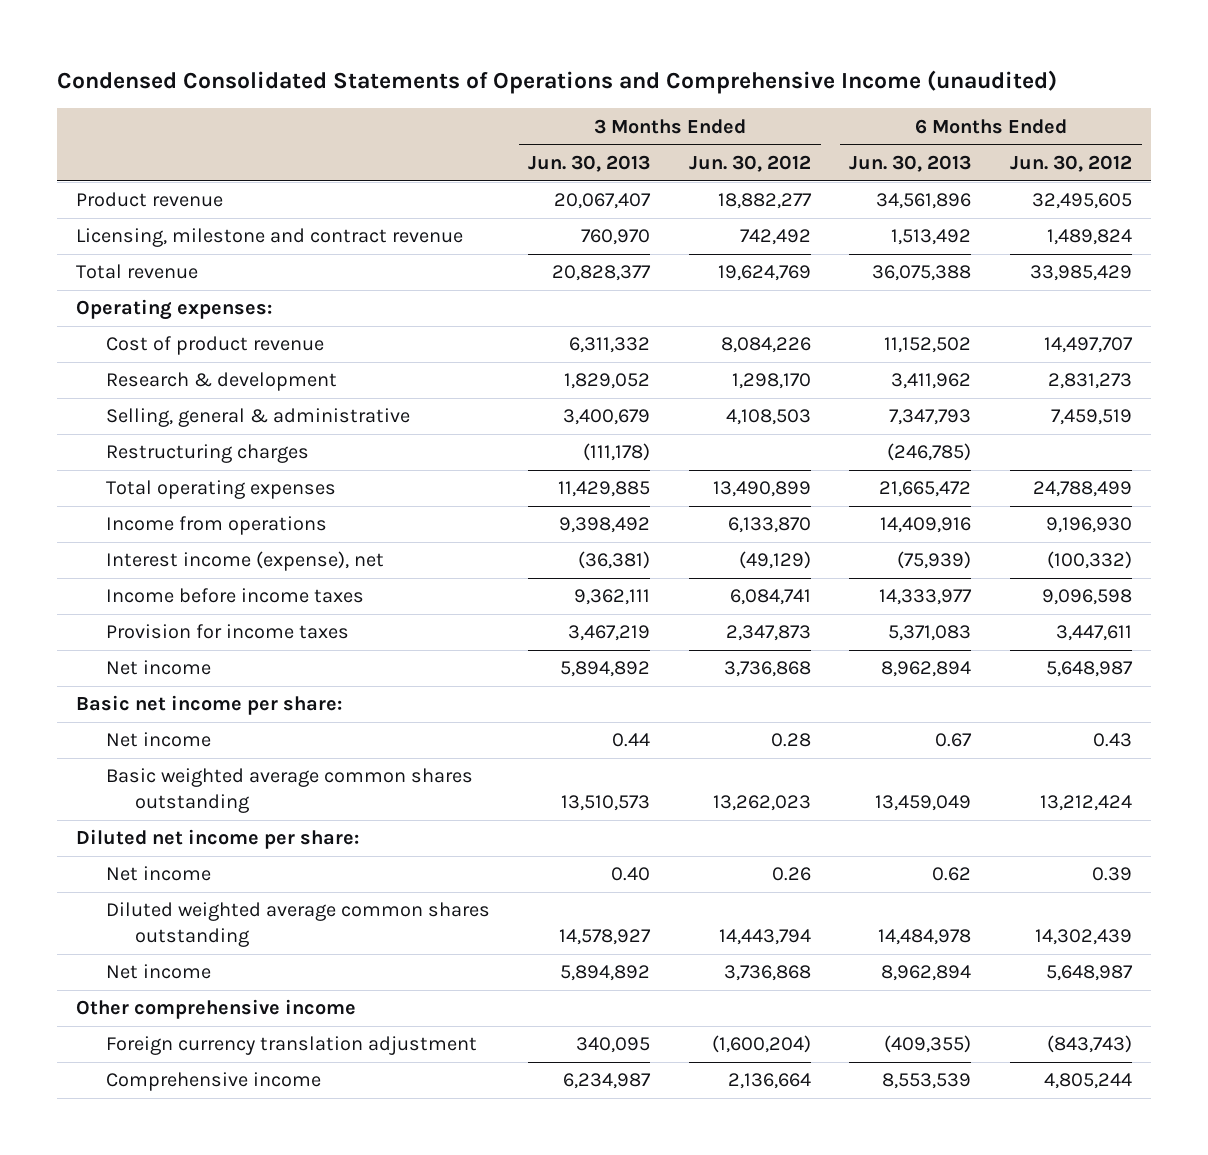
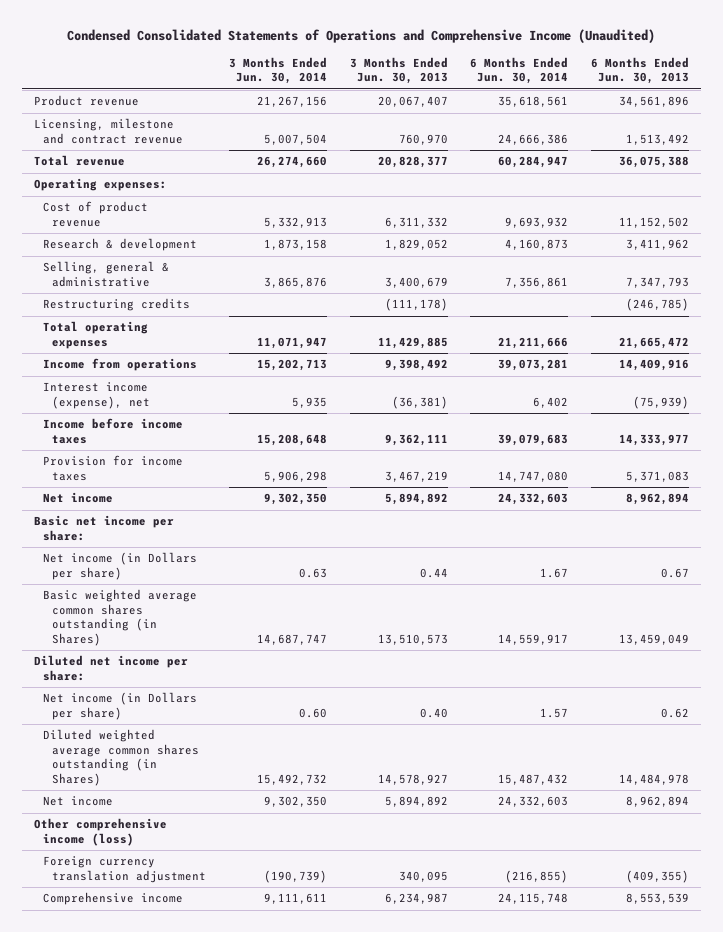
- Condensed Consolidated Statements of Operations and Comprehensive Income (unaudited)
+ Condensed Consolidated Statements of Operations and Comprehensive Income (Unaudited)
- | 3 Months Ended Jun. 30, 2013 | 3 Months Ended Jun. 30, 2012 | 6 Months Ended Jun. 30, 2013 | 6 Months Ended Jun. 30, 2012
+ | 3 Months Ended Jun. 30, 2014 | 3 Months Ended Jun. 30, 2013 | 6 Months Ended Jun. 30, 2014 | 6 Months Ended Jun. 30, 2013
- Restructuring charges | (111,178) | | (246,785) |
+ Restructuring credits | | (111,178) | | (246,785)
- Net income | 0.44 | 0.28 | 0.67 | 0.43
- Basic weighted average common shares outstanding | 13,510,573 | 13,262,023 | 13,459,049 | 13,212,424
+ Net income (in Dollars per share) | 0.63 | 0.44 | 1.67 | 0.67
+ Basic weighted average common shares outstanding (in Shares) | 14,687,747 | 13,510,573 | 14,559,917 | 13,459,049
- Net income | 0.40 | 0.26 | 0.62 | 0.39
- Diluted weighted average common shares outstanding | 14,578,927 | 14,443,794 | 14,484,978 | 14,302,439
+ Net income (in Dollars per share) | 0.60 | 0.40 | 1.57 | 0.62
+ Diluted weighted average common shares outstanding (in Shares) | 15,492,732 | 14,578,927 | 15,487,432 | 14,484,978
- Other comprehensive income
+ Other comprehensive income (loss)

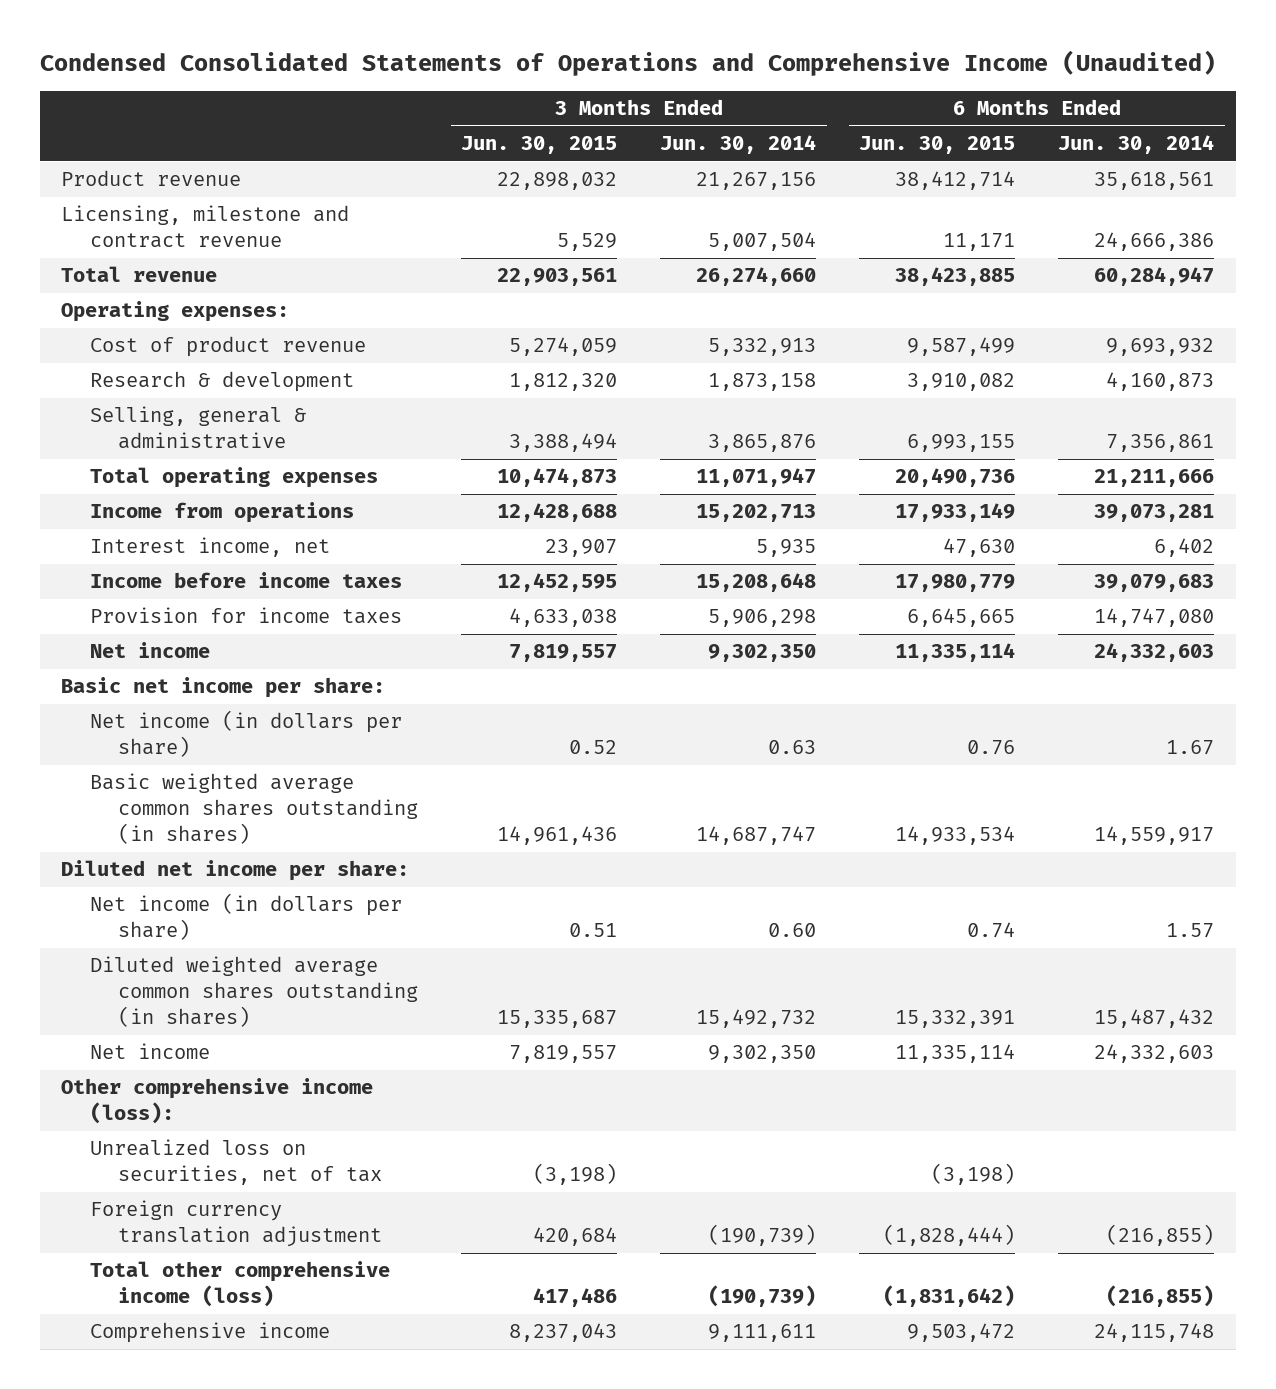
- | 3 Months Ended Jun. 30, 2014 | 3 Months Ended Jun. 30, 2013 | 6 Months Ended Jun. 30, 2014 | 6 Months Ended Jun. 30, 2013
+ | 3 Months Ended Jun. 30, 2015 | 3 Months Ended Jun. 30, 2014 | 6 Months Ended Jun. 30, 2015 | 6 Months Ended Jun. 30, 2014
- Restructuring credits | | (111,178) | | (246,785)
- Interest income (expense), net | 5,935 | (36,381) | 6,402 | (75,939)
+ Interest income, net | 23,907 | 5,935 | 47,630 | 6,402
- Net income (in Dollars per share) | 0.63 | 0.44 | 1.67 | 0.67
- Basic weighted average common shares outstanding (in Shares) | 14,687,747 | 13,510,573 | 14,559,917 | 13,459,049
+ Net income (in dollars per share) | 0.52 | 0.63 | 0.76 | 1.67
+ Basic weighted average common shares outstanding (in shares) | 14,961,436 | 14,687,747 | 14,933,534 | 14,559,917
- Net income (in Dollars per share) | 0.60 | 0.40 | 1.57 | 0.62
- Diluted weighted average common shares outstanding (in Shares) | 15,492,732 | 14,578,927 | 15,487,432 | 14,484,978
+ Net income (in dollars per share) | 0.51 | 0.60 | 0.74 | 1.57
+ Diluted weighted average common shares outstanding (in shares) | 15,335,687 | 15,492,732 | 15,332,391 | 15,487,432
- Other comprehensive income (loss)
+ Other comprehensive income (loss):
+ Unrealized loss on securities, net of tax | (3,198) | | (3,198) |
+ Total other comprehensive income (loss) | 417,486 | (190,739) | (1,831,642) | (216,855)

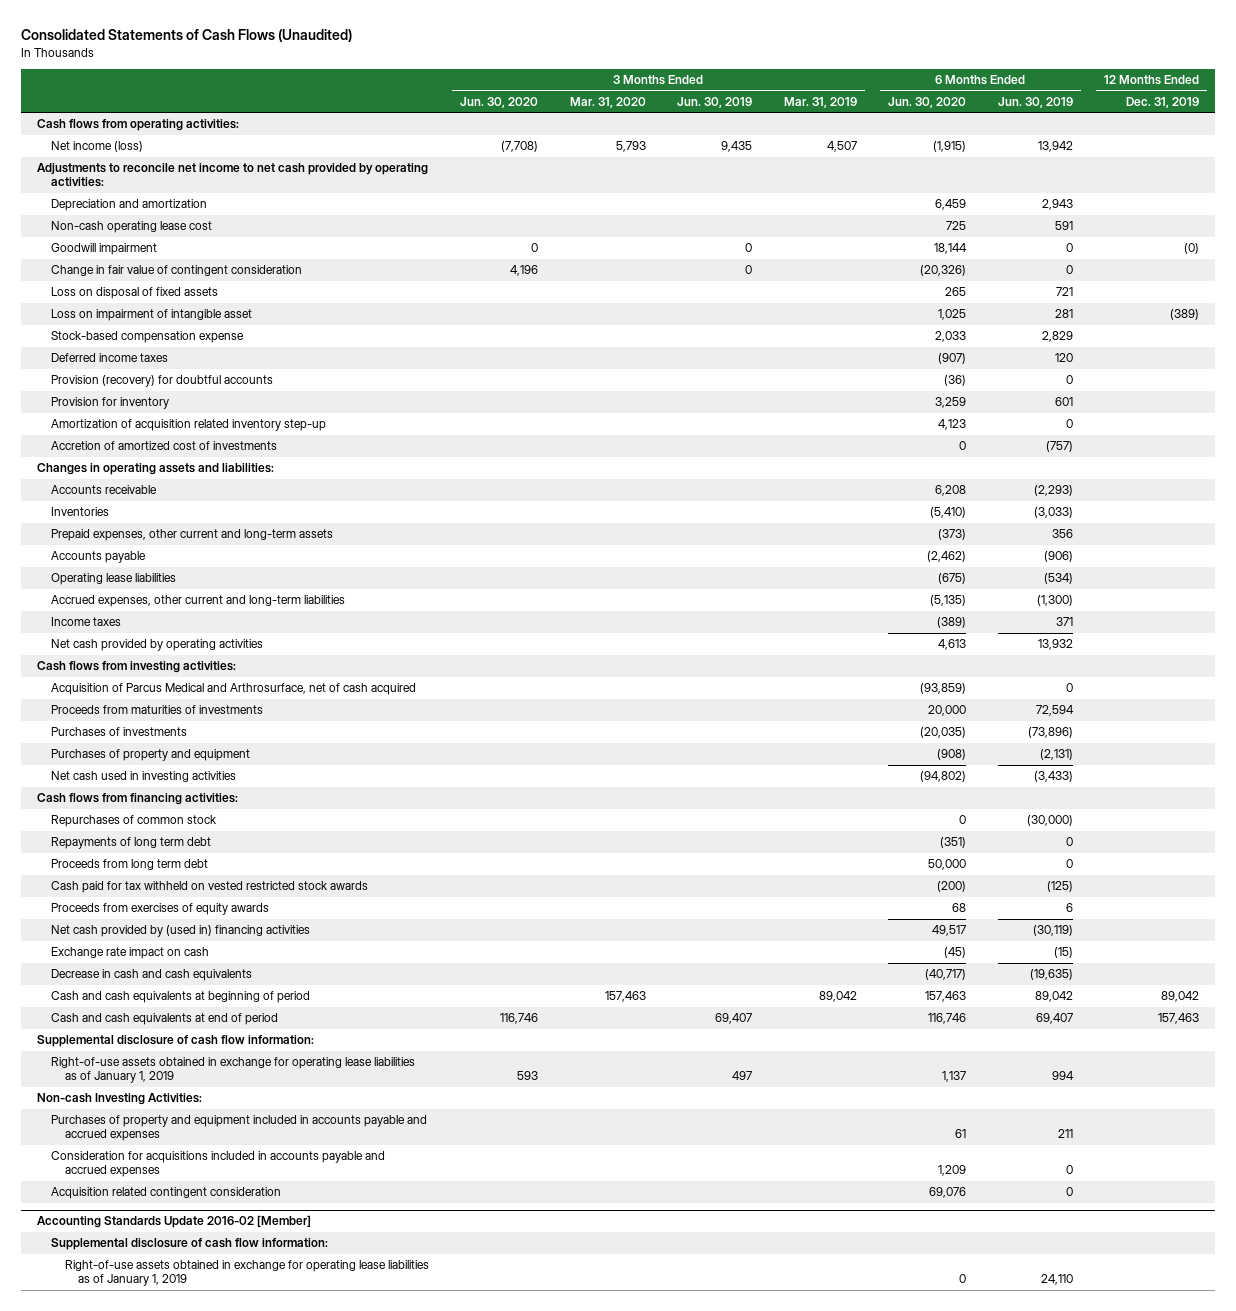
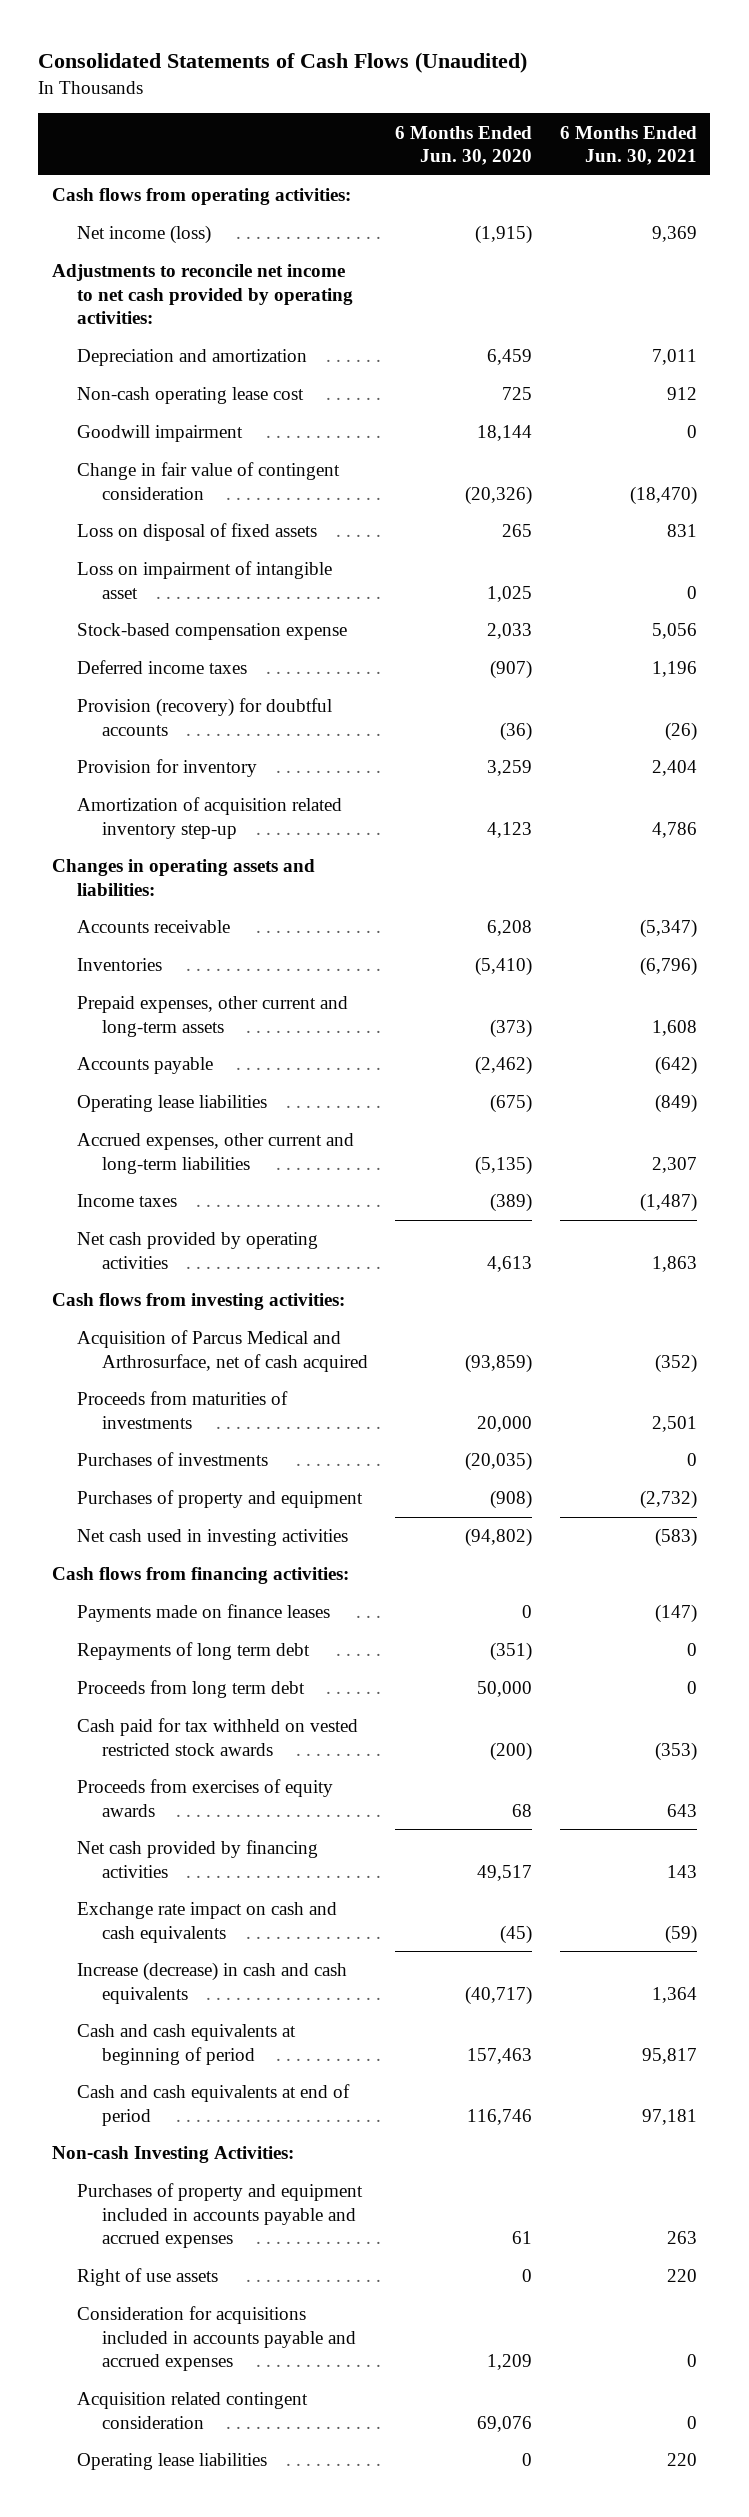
- | 3 Months Ended Jun. 30, 2020 | 3 Months Ended Mar. 31, 2020 | 3 Months Ended Jun. 30, 2019 | 3 Months Ended Mar. 31, 2019 | 6 Months Ended Jun. 30, 2020 | 6 Months Ended Jun. 30, 2019 | 12 Months Ended Dec. 31, 2019
+ | 6 Months Ended Jun. 30, 2020 | 6 Months Ended Jun. 30, 2021
- Accretion of amortized cost of investments | | | | | 0 | (757) |
- Repurchases of common stock | | | | | 0 | (30,000) |
+ Payments made on finance leases | 0 | (147)
- Net cash provided by (used in) financing activities | | | | | 49,517 | (30,119) |
- Exchange rate impact on cash | | | | | (45) | (15) |
- Decrease in cash and cash equivalents | | | | | (40,717) | (19,635) |
+ Net cash provided by financing activities | 49,517 | 143
+ Exchange rate impact on cash and cash equivalents | (45) | (59)
+ Increase (decrease) in cash and cash equivalents | (40,717) | 1,364
- Supplemental disclosure of cash flow information:
- Right-of-use assets obtained in exchange for operating lease liabilities as of January 1, 2019 | 593 | | 497 | | 1,137 | 994 |
+ Right of use assets | 0 | 220
- Accounting Standards Update 2016-02 [Member]
- Supplemental disclosure of cash flow information:
- Right-of-use assets obtained in exchange for operating lease liabilities as of January 1, 2019 | | | | | 0 | 24,110 |
+ Operating lease liabilities | 0 | 220

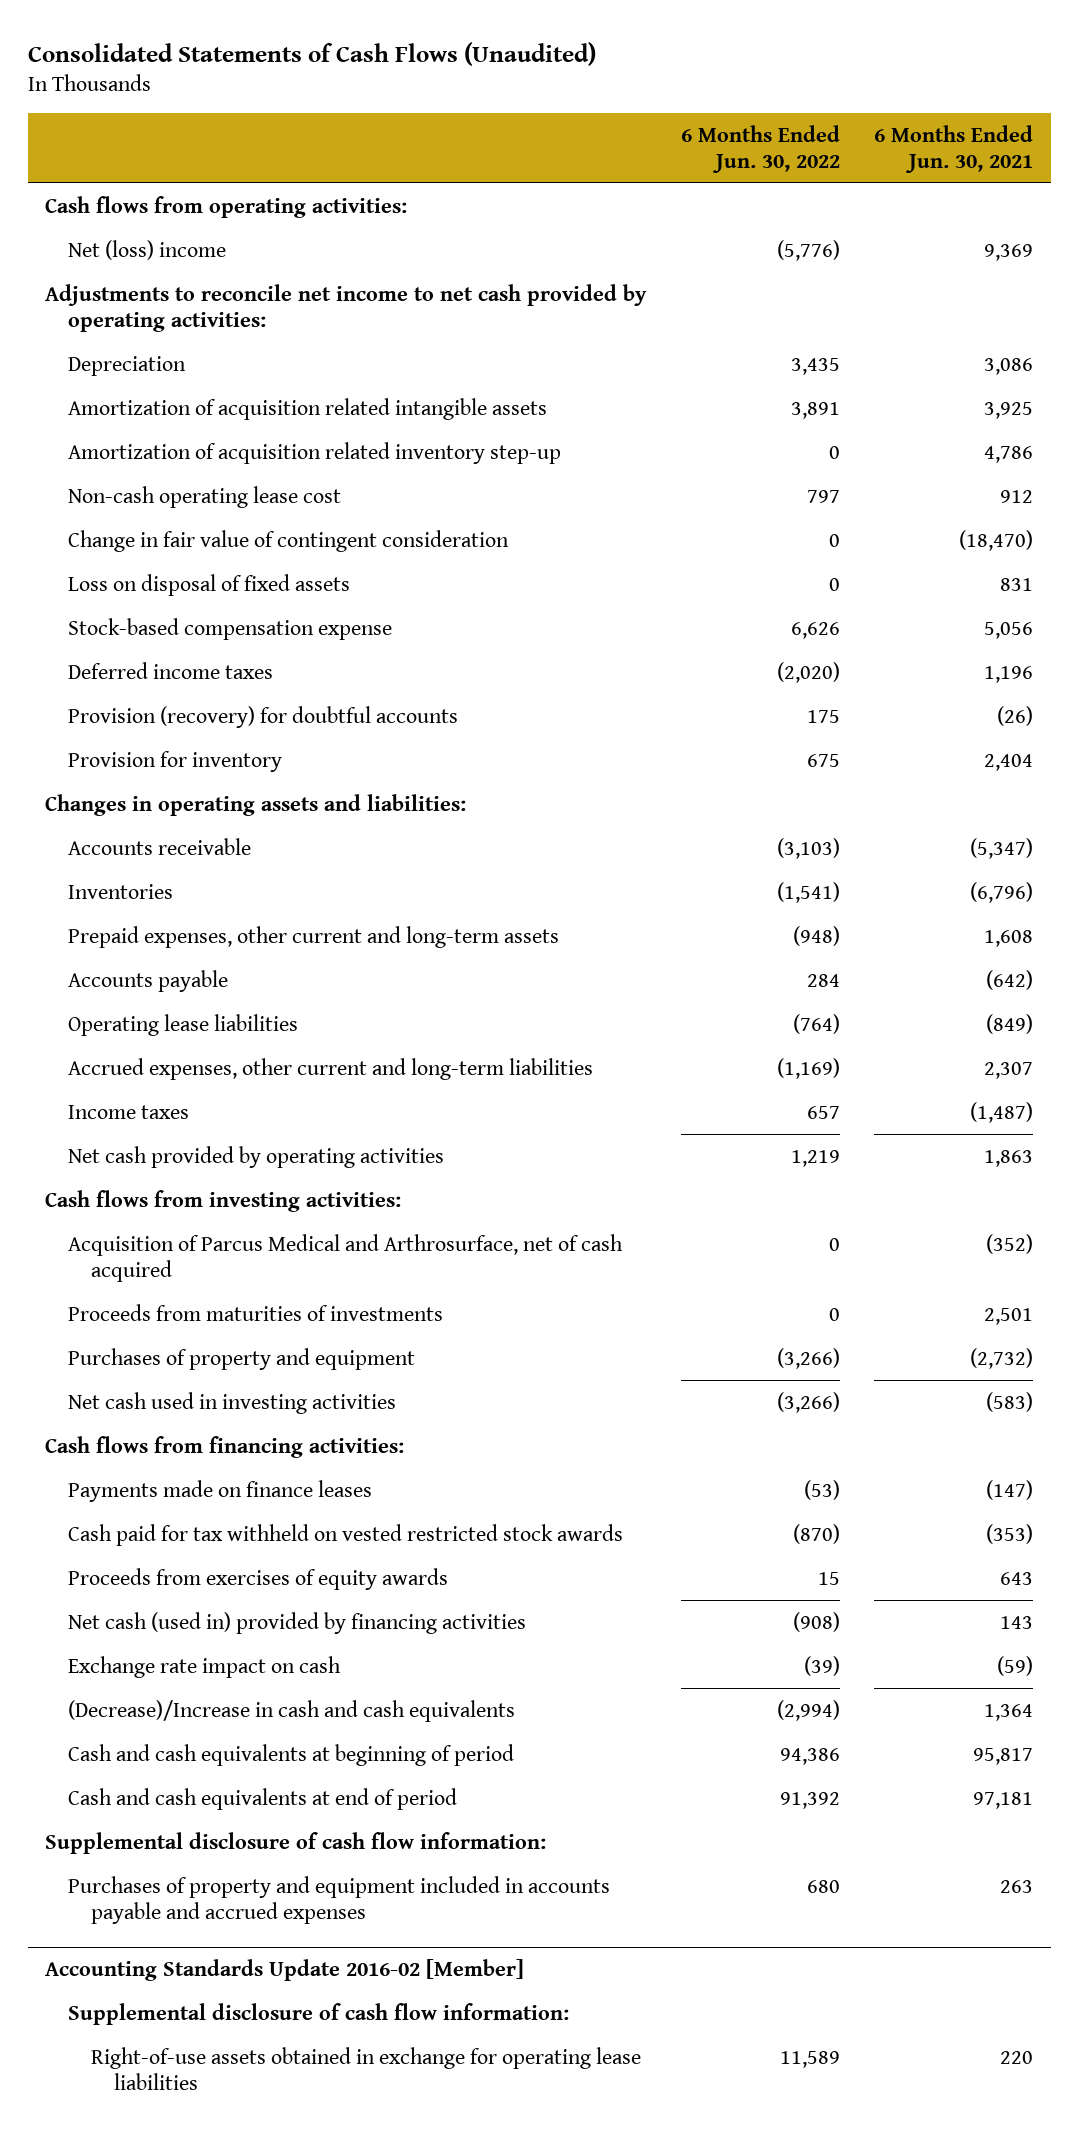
- | 6 Months Ended Jun. 30, 2020 | 6 Months Ended Jun. 30, 2021
+ | 6 Months Ended Jun. 30, 2022 | 6 Months Ended Jun. 30, 2021
- Net income (loss) | (1,915) | 9,369
+ Net (loss) income | (5,776) | 9,369
- Depreciation and amortization | 6,459 | 7,011
+ Depreciation | 3,435 | 3,086
+ Amortization of acquisition related intangible assets | 3,891 | 3,925
moved up: Amortization of acquisition related inventory step-up | 0 | 4,786
- Goodwill impairment | 18,144 | 0
- Loss on impairment of intangible asset | 1,025 | 0
- Purchases of investments | (20,035) | 0
- Repayments of long term debt | (351) | 0
- Proceeds from long term debt | 50,000 | 0
- Net cash provided by financing activities | 49,517 | 143
- Exchange rate impact on cash and cash equivalents | (45) | (59)
- Increase (decrease) in cash and cash equivalents | (40,717) | 1,364
+ Net cash (used in) provided by financing activities | (908) | 143
+ Exchange rate impact on cash | (39) | (59)
+ (Decrease)/Increase in cash and cash equivalents | (2,994) | 1,364
- Non-cash Investing Activities:
+ Supplemental disclosure of cash flow information:
- Right of use assets | 0 | 220
- Consideration for acquisitions included in accounts payable and accrued expenses | 1,209 | 0
- Acquisition related contingent consideration | 69,076 | 0
- Operating lease liabilities | 0 | 220
+ Accounting Standards Update 2016-02 [Member]
+ Supplemental disclosure of cash flow information:
+ Right-of-use assets obtained in exchange for operating lease liabilities | 11,589 | 220

